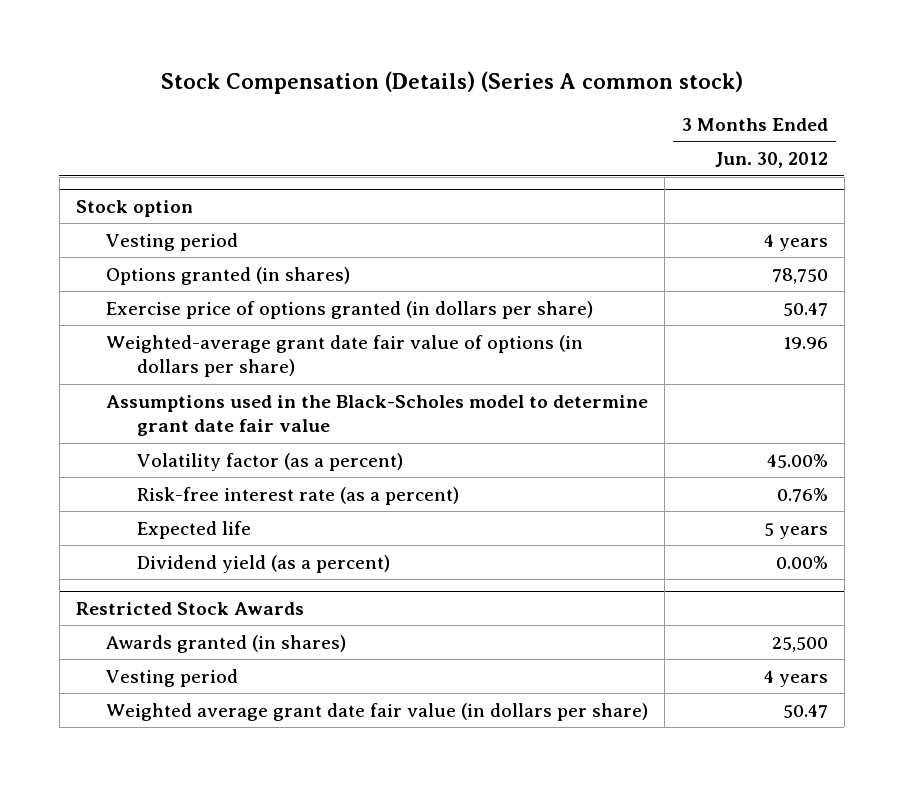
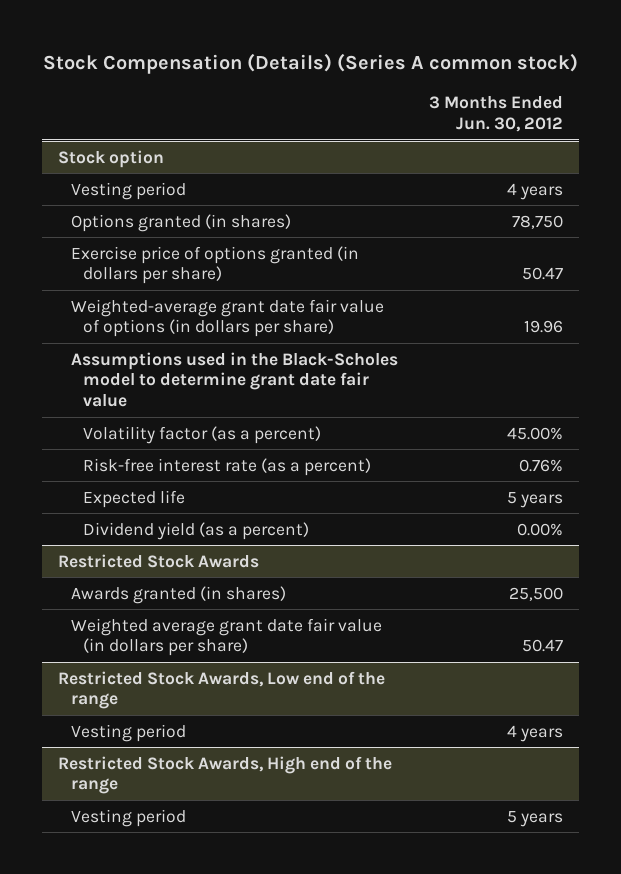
@ Restricted Stock Awards
- Vesting period | 4 years
+ Restricted Stock Awards, Low end of the range
+ Vesting period | 4 years
+ Restricted Stock Awards, High end of the range
+ Vesting period | 5 years

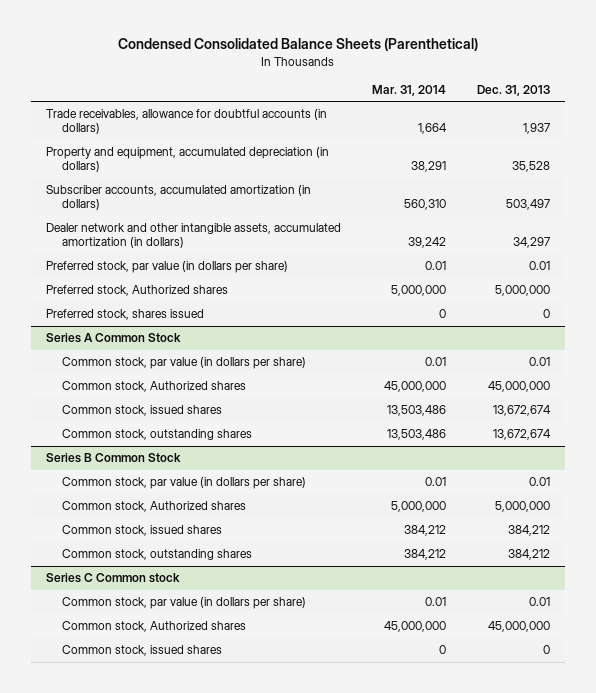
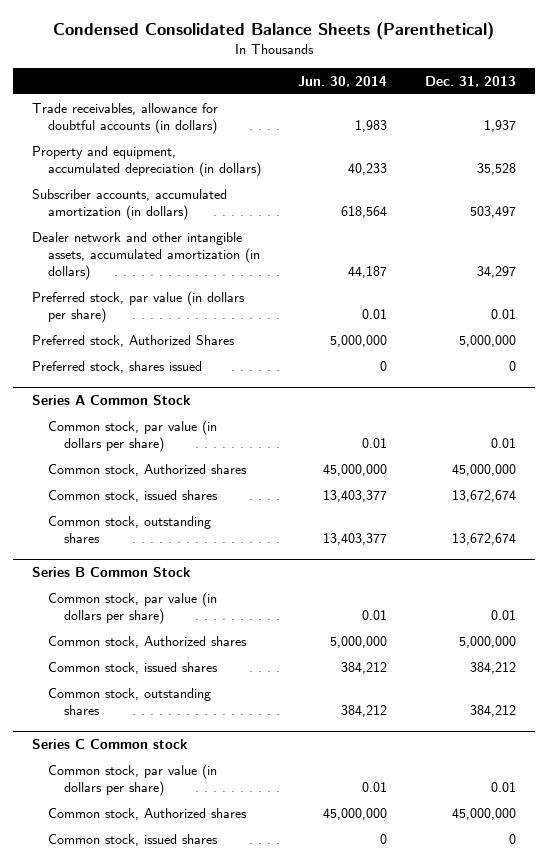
- | Mar. 31, 2014 | Dec. 31, 2013
+ | Jun. 30, 2014 | Dec. 31, 2013
- Preferred stock, Authorized shares | 5,000,000 | 5,000,000
+ Preferred stock, Authorized Shares | 5,000,000 | 5,000,000

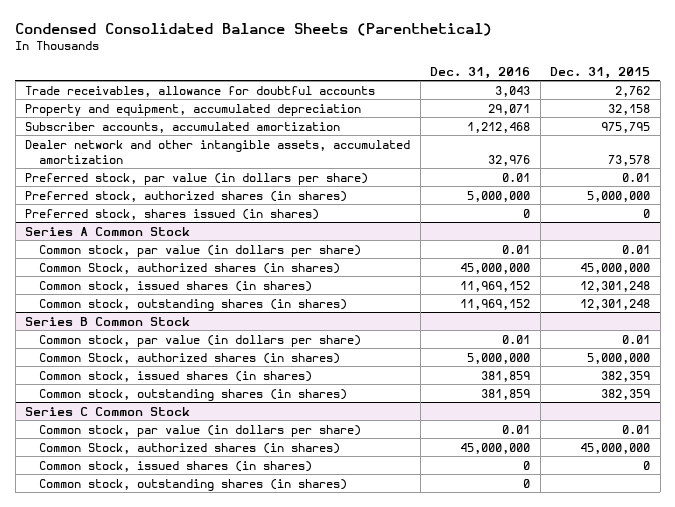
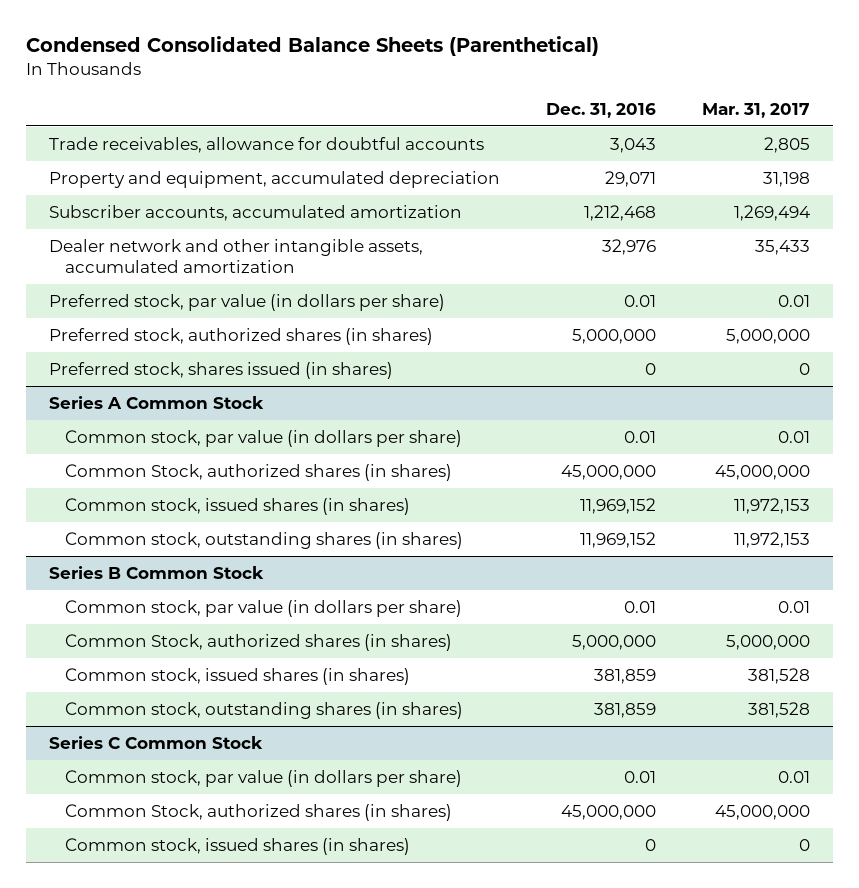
- | Dec. 31, 2016 | Dec. 31, 2015
+ | Dec. 31, 2016 | Mar. 31, 2017
@ Series C Common Stock
- Common stock, outstanding shares (in shares) | 0 |

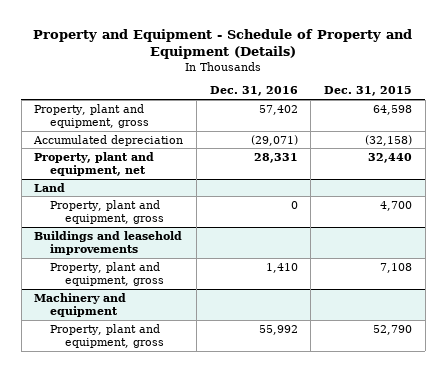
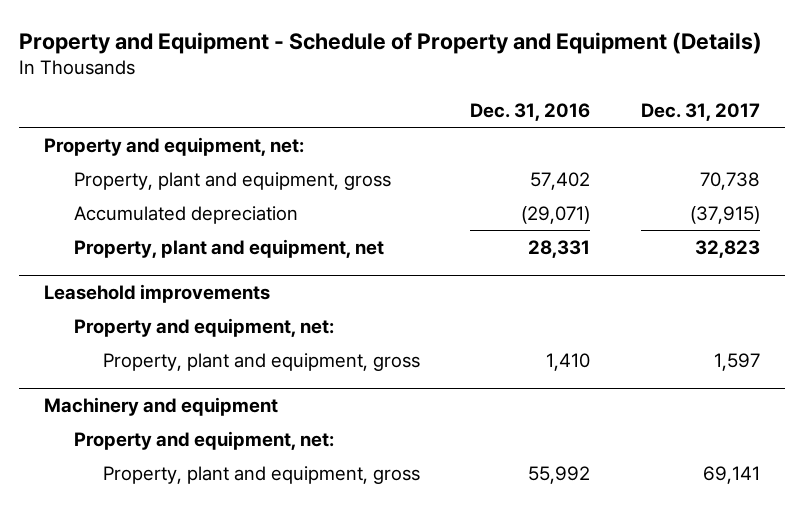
- | Dec. 31, 2016 | Dec. 31, 2015
+ | Dec. 31, 2016 | Dec. 31, 2017
+ Property and equipment, net:
- Land
- Property, plant and equipment, gross | 0 | 4,700
- Buildings and leasehold improvements
+ Leasehold improvements
+ Property and equipment, net:
@ Machinery and equipment
+ Property and equipment, net:

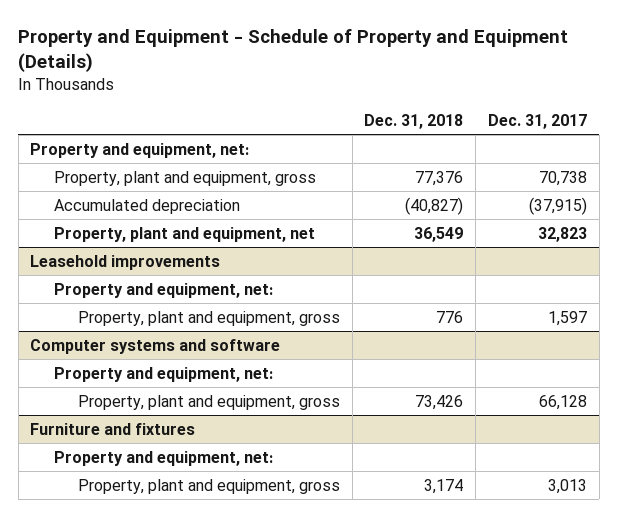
- | Dec. 31, 2016 | Dec. 31, 2017
+ | Dec. 31, 2018 | Dec. 31, 2017
- Machinery and equipment
+ Computer systems and software
- Property, plant and equipment, gross | 55,992 | 69,141
+ Property, plant and equipment, gross | 73,426 | 66,128
+ Furniture and fixtures
+ Property and equipment, net:
+ Property, plant and equipment, gross | 3,174 | 3,013

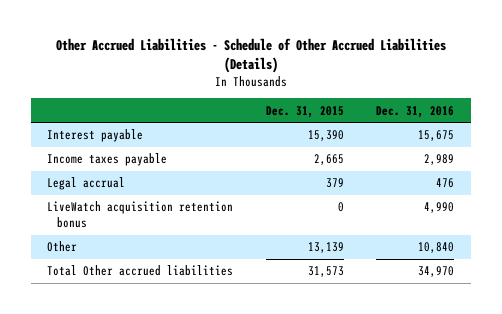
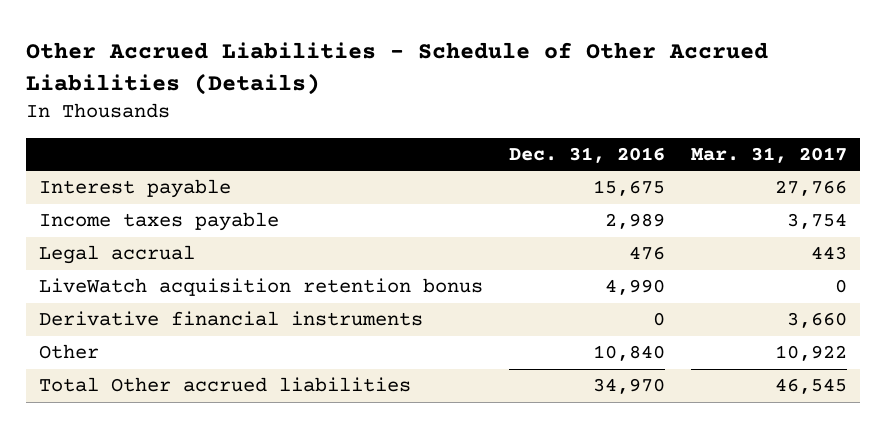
- | Dec. 31, 2015 | Dec. 31, 2016
+ | Dec. 31, 2016 | Mar. 31, 2017
+ Derivative financial instruments | 0 | 3,660

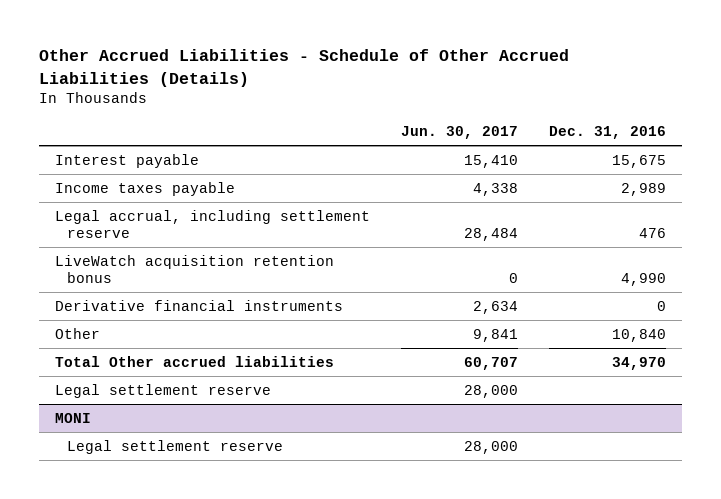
- | Dec. 31, 2016 | Mar. 31, 2017
+ | Jun. 30, 2017 | Dec. 31, 2016
- Legal accrual | 476 | 443
+ Legal accrual, including settlement reserve | 28,484 | 476
+ Legal settlement reserve | 28,000 |
+ MONI
+ Legal settlement reserve | 28,000 |

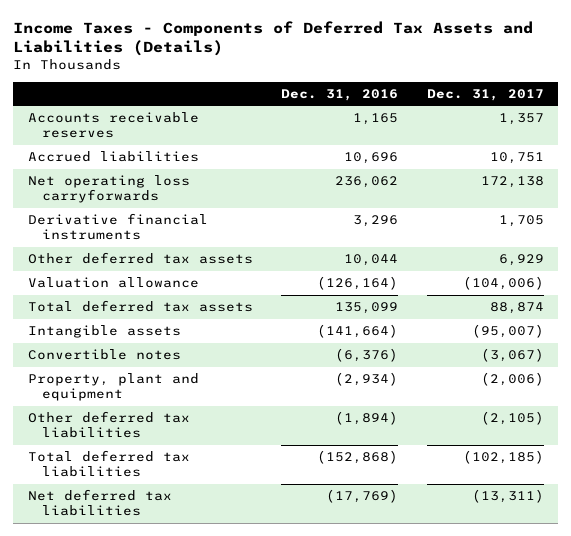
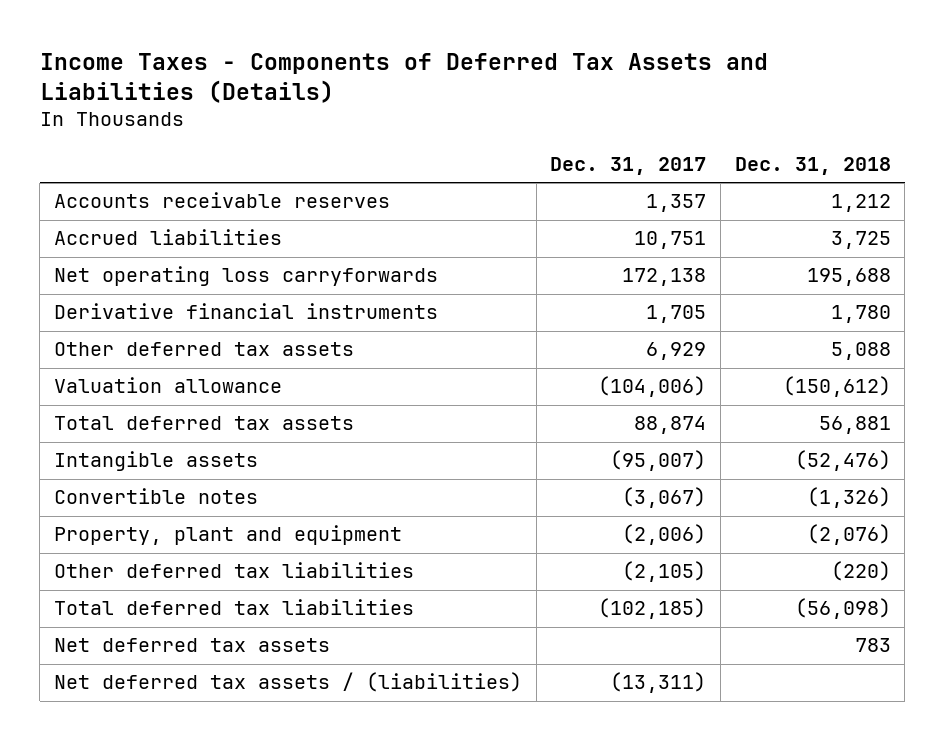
- | Dec. 31, 2016 | Dec. 31, 2017
+ | Dec. 31, 2017 | Dec. 31, 2018
- Net deferred tax liabilities | (17,769) | (13,311)
+ Net deferred tax assets | | 783
+ Net deferred tax assets / (liabilities) | (13,311) |

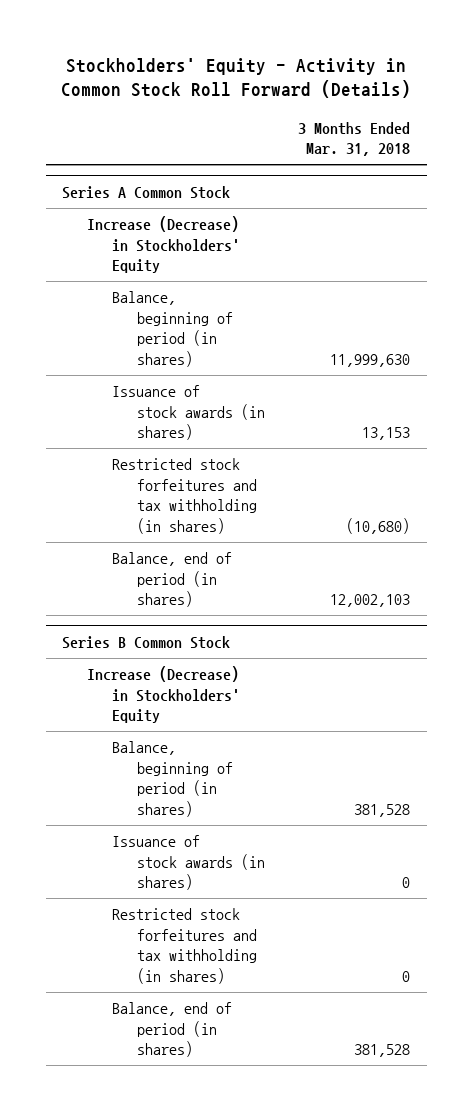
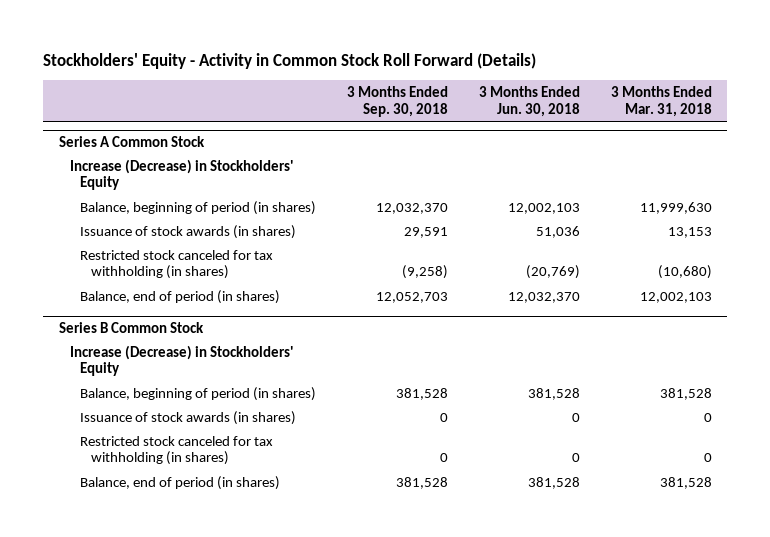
- | 3 Months Ended Mar. 31, 2018
+ | 3 Months Ended Sep. 30, 2018 | 3 Months Ended Jun. 30, 2018 | 3 Months Ended Mar. 31, 2018
@ Series A Common Stock
- Restricted stock forfeitures and tax withholding (in shares) | (10,680)
+ Restricted stock canceled for tax withholding (in shares) | (9,258) | (20,769) | (10,680)
@ Series B Common Stock
- Restricted stock forfeitures and tax withholding (in shares) | 0
+ Restricted stock canceled for tax withholding (in shares) | 0 | 0 | 0

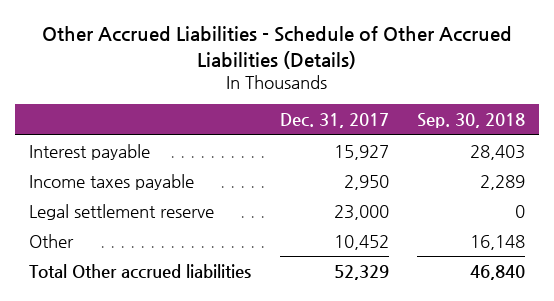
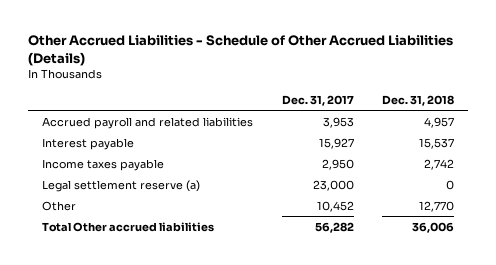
- | Dec. 31, 2017 | Sep. 30, 2018
+ | Dec. 31, 2017 | Dec. 31, 2018
+ Accrued payroll and related liabilities | 3,953 | 4,957
- Legal settlement reserve | 23,000 | 0
+ Legal settlement reserve (a) | 23,000 | 0
- Total Other accrued liabilities | 52,329 | 46,840
+ Total Other accrued liabilities | 56,282 | 36,006

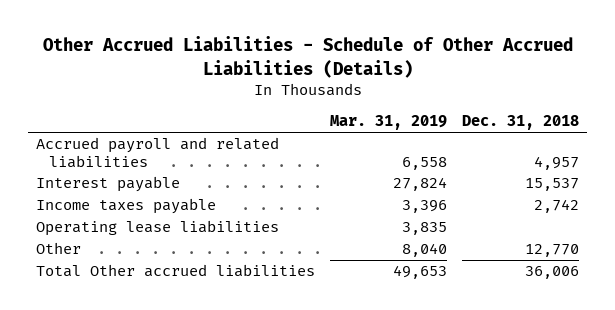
- | Dec. 31, 2017 | Dec. 31, 2018
+ | Mar. 31, 2019 | Dec. 31, 2018
- Legal settlement reserve (a) | 23,000 | 0
+ Operating lease liabilities | 3,835 |

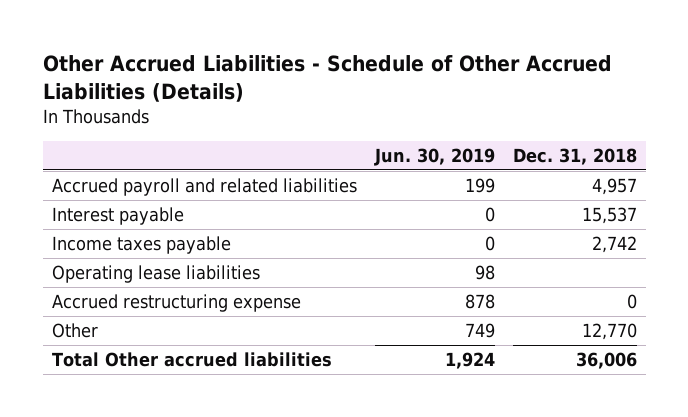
- | Mar. 31, 2019 | Dec. 31, 2018
+ | Jun. 30, 2019 | Dec. 31, 2018
+ Accrued restructuring expense | 878 | 0

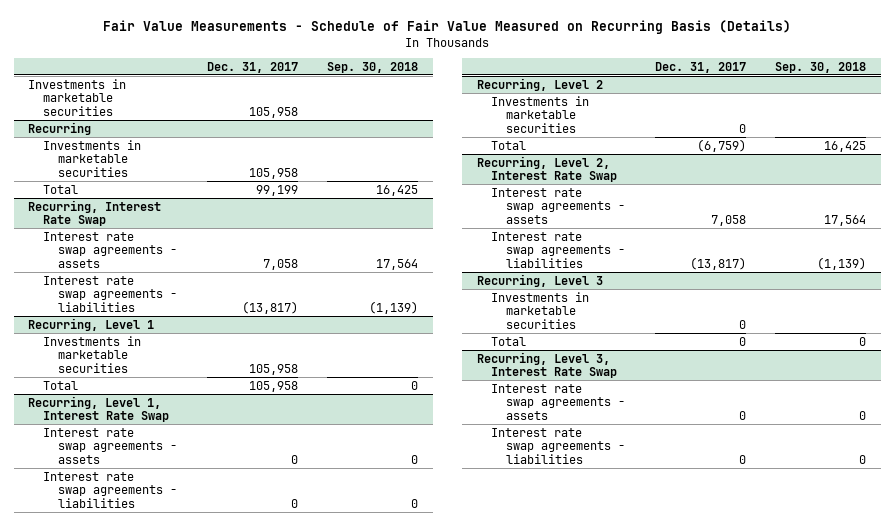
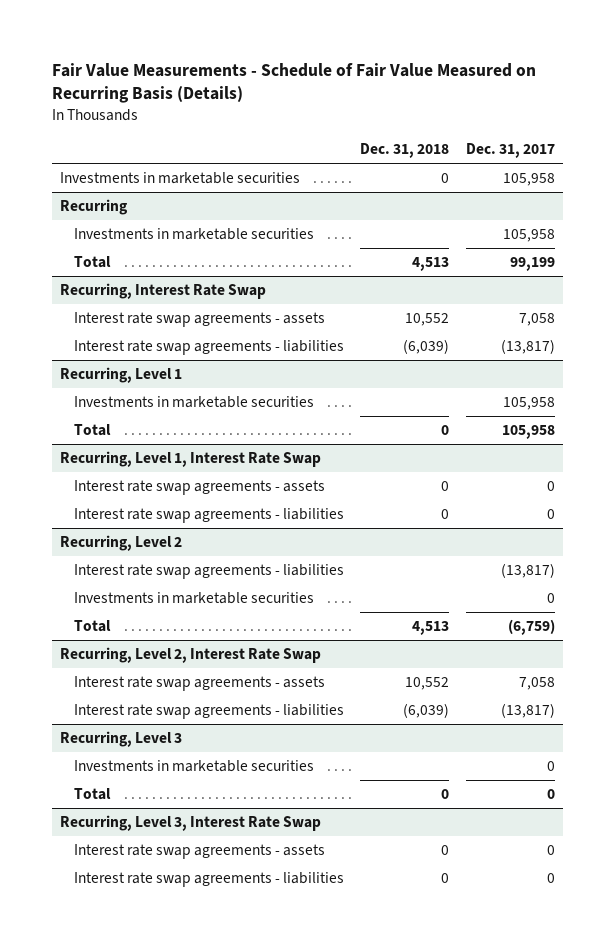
- | Dec. 31, 2017 | Sep. 30, 2018
+ | Dec. 31, 2018 | Dec. 31, 2017
@ Recurring, Level 2
+ Interest rate swap agreements - liabilities | | (13,817)

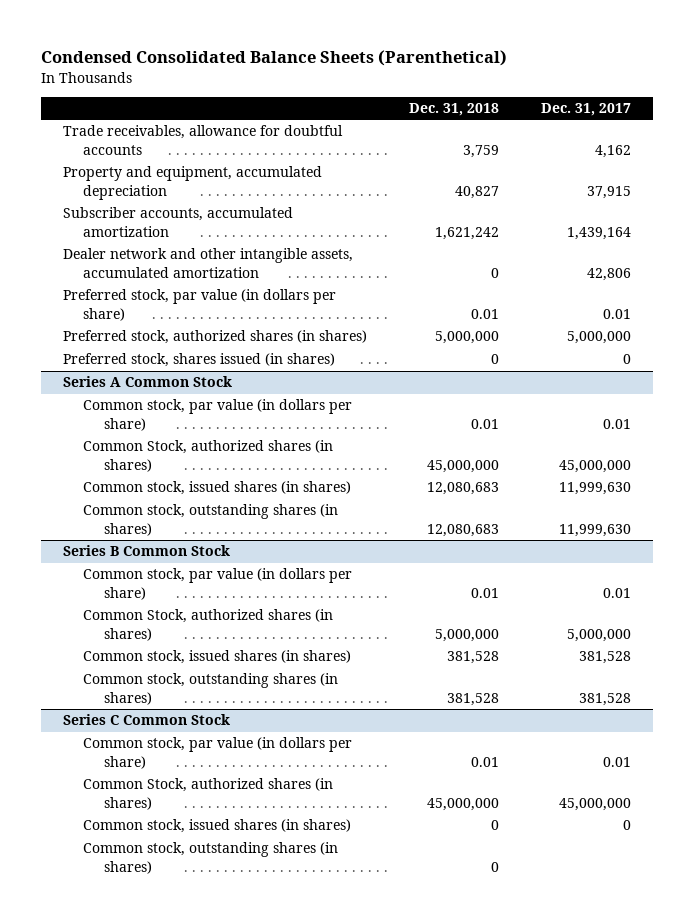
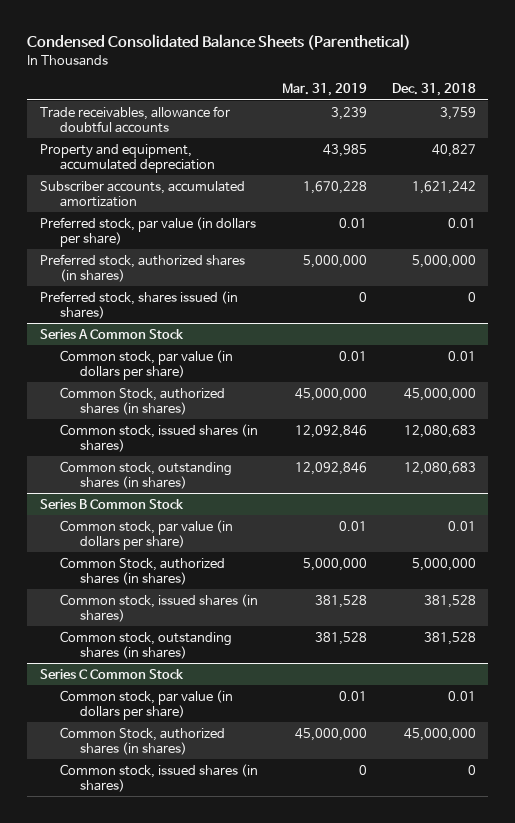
- | Dec. 31, 2018 | Dec. 31, 2017
+ | Mar. 31, 2019 | Dec. 31, 2018
- Dealer network and other intangible assets, accumulated amortization | 0 | 42,806
@ Series C Common Stock
- Common stock, outstanding shares (in shares) | 0 |

